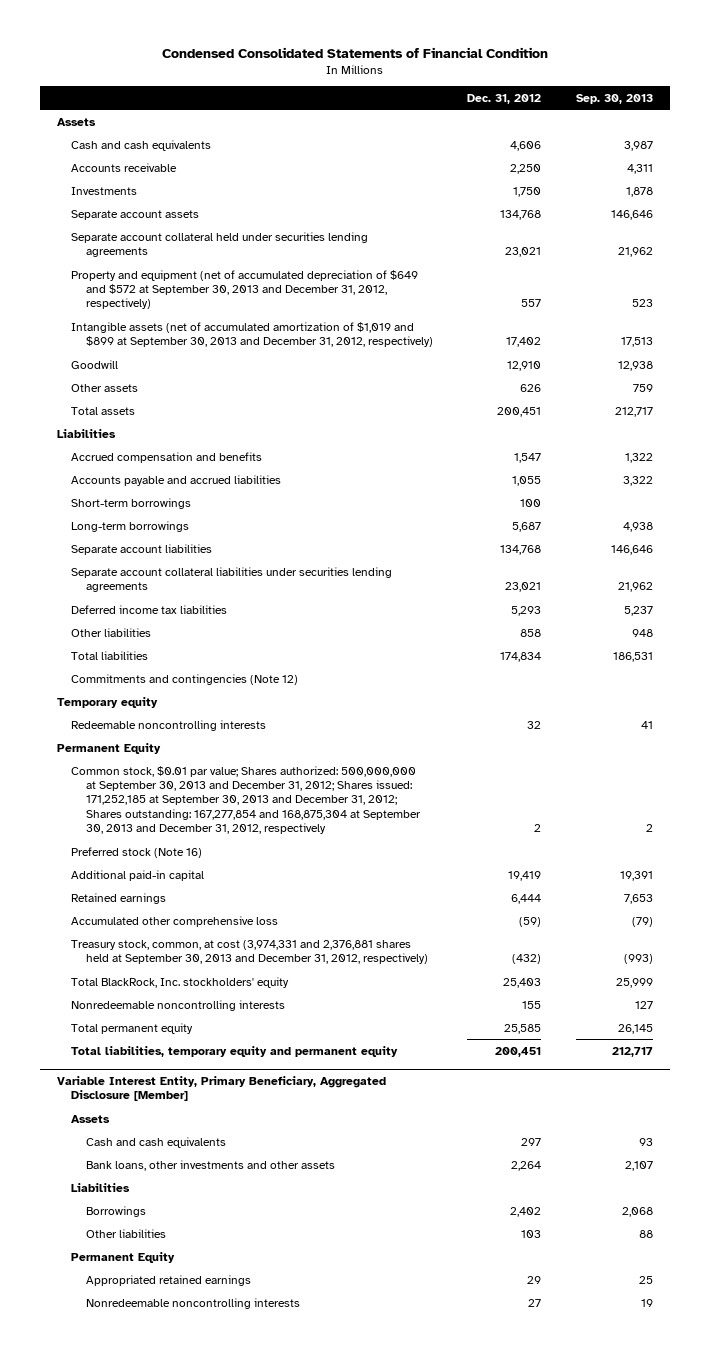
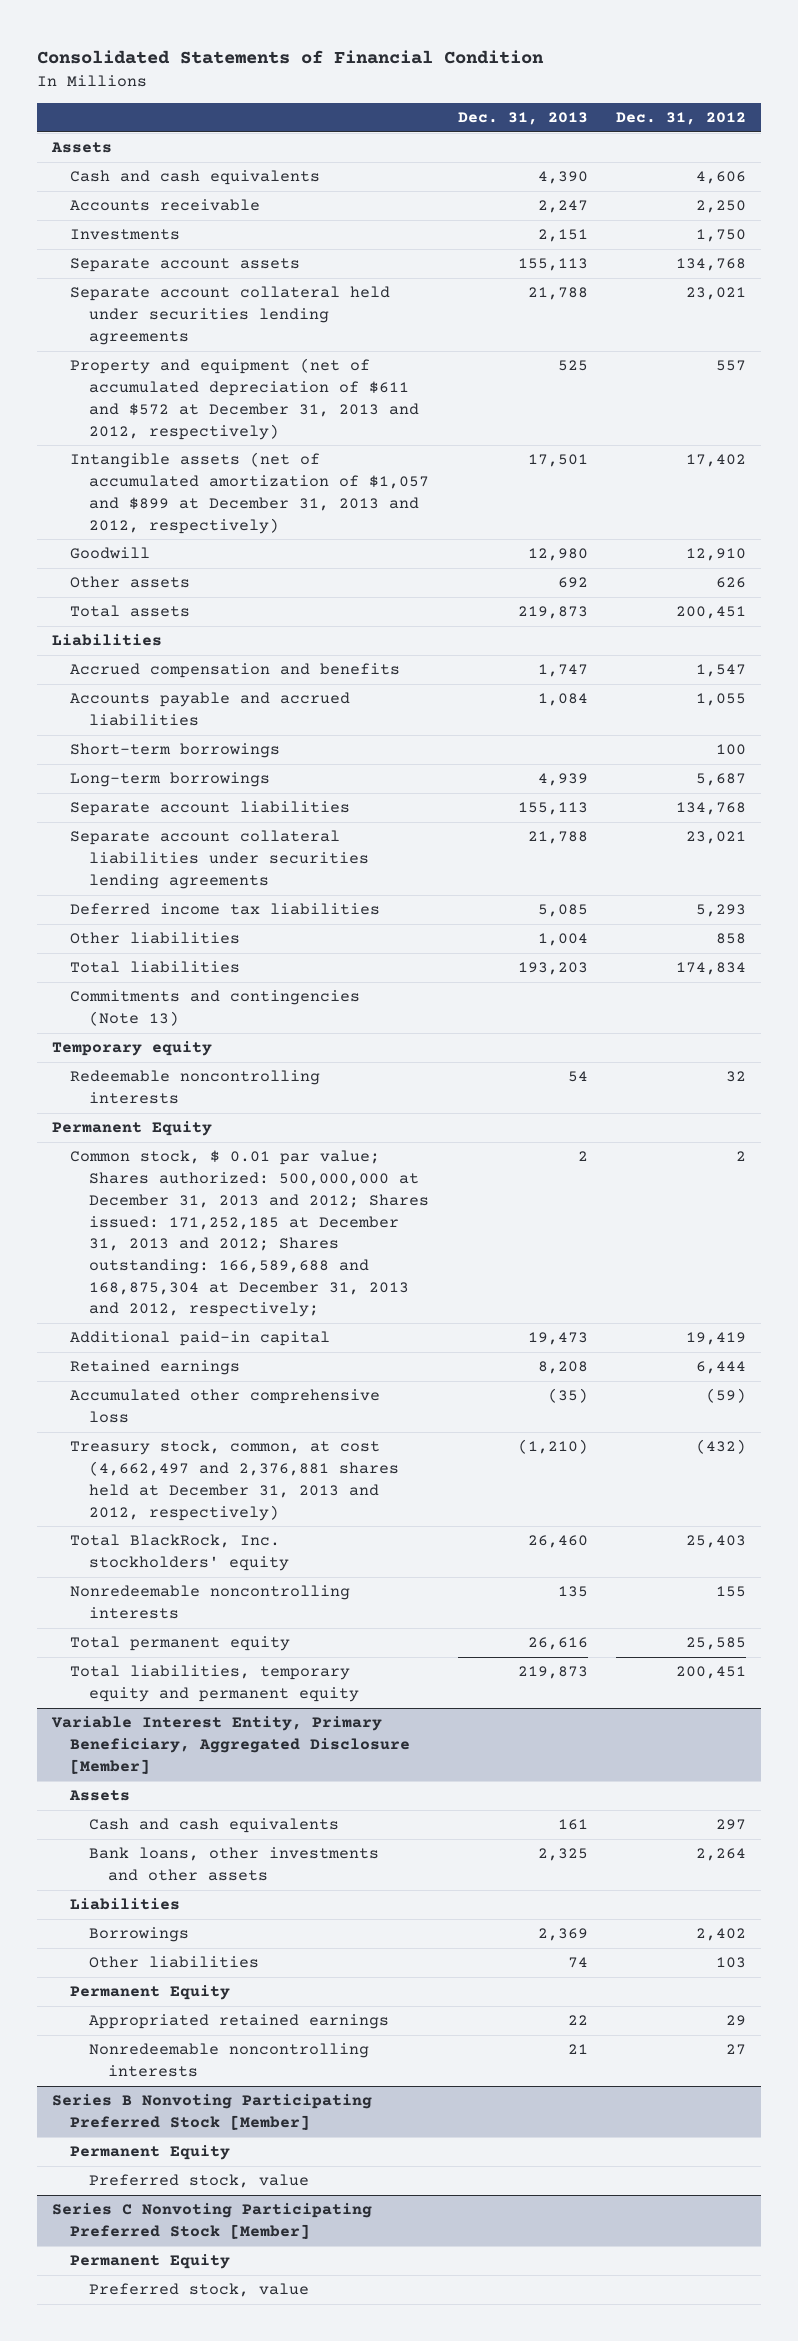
- Condensed Consolidated Statements of Financial Condition
+ Consolidated Statements of Financial Condition
- | Dec. 31, 2012 | Sep. 30, 2013
+ | Dec. 31, 2013 | Dec. 31, 2012
- Property and equipment (net of accumulated depreciation of $649 and $572 at September 30, 2013 and December 31, 2012, respectively) | 557 | 523
- Intangible assets (net of accumulated amortization of $1,019 and $899 at September 30, 2013 and December 31, 2012, respectively) | 17,402 | 17,513
+ Property and equipment (net of accumulated depreciation of $611 and $572 at December 31, 2013 and 2012, respectively) | 525 | 557
+ Intangible assets (net of accumulated amortization of $1,057 and $899 at December 31, 2013 and 2012, respectively) | 17,501 | 17,402
- Commitments and contingencies (Note 12)
+ Commitments and contingencies (Note 13)
- Common stock, $0.01 par value; Shares authorized: 500,000,000 at September 30, 2013 and December 31, 2012; Shares issued: 171,252,185 at September 30, 2013 and December 31, 2012; Shares outstanding: 167,277,854 and 168,875,304 at September 30, 2013 and December 31, 2012, respectively | 2 | 2
- Preferred stock (Note 16)
+ Common stock, $ 0.01 par value; Shares authorized: 500,000,000 at December 31, 2013 and 2012; Shares issued: 171,252,185 at December 31, 2013 and 2012; Shares outstanding: 166,589,688 and 168,875,304 at December 31, 2013 and 2012, respectively; | 2 | 2
- Treasury stock, common, at cost (3,974,331 and 2,376,881 shares held at September 30, 2013 and December 31, 2012, respectively) | (432) | (993)
+ Treasury stock, common, at cost (4,662,497 and 2,376,881 shares held at December 31, 2013 and 2012, respectively) | (1,210) | (432)
+ Series B Nonvoting Participating Preferred Stock [Member]
+ Permanent Equity
+ Preferred stock, value
+ Series C Nonvoting Participating Preferred Stock [Member]
+ Permanent Equity
+ Preferred stock, value

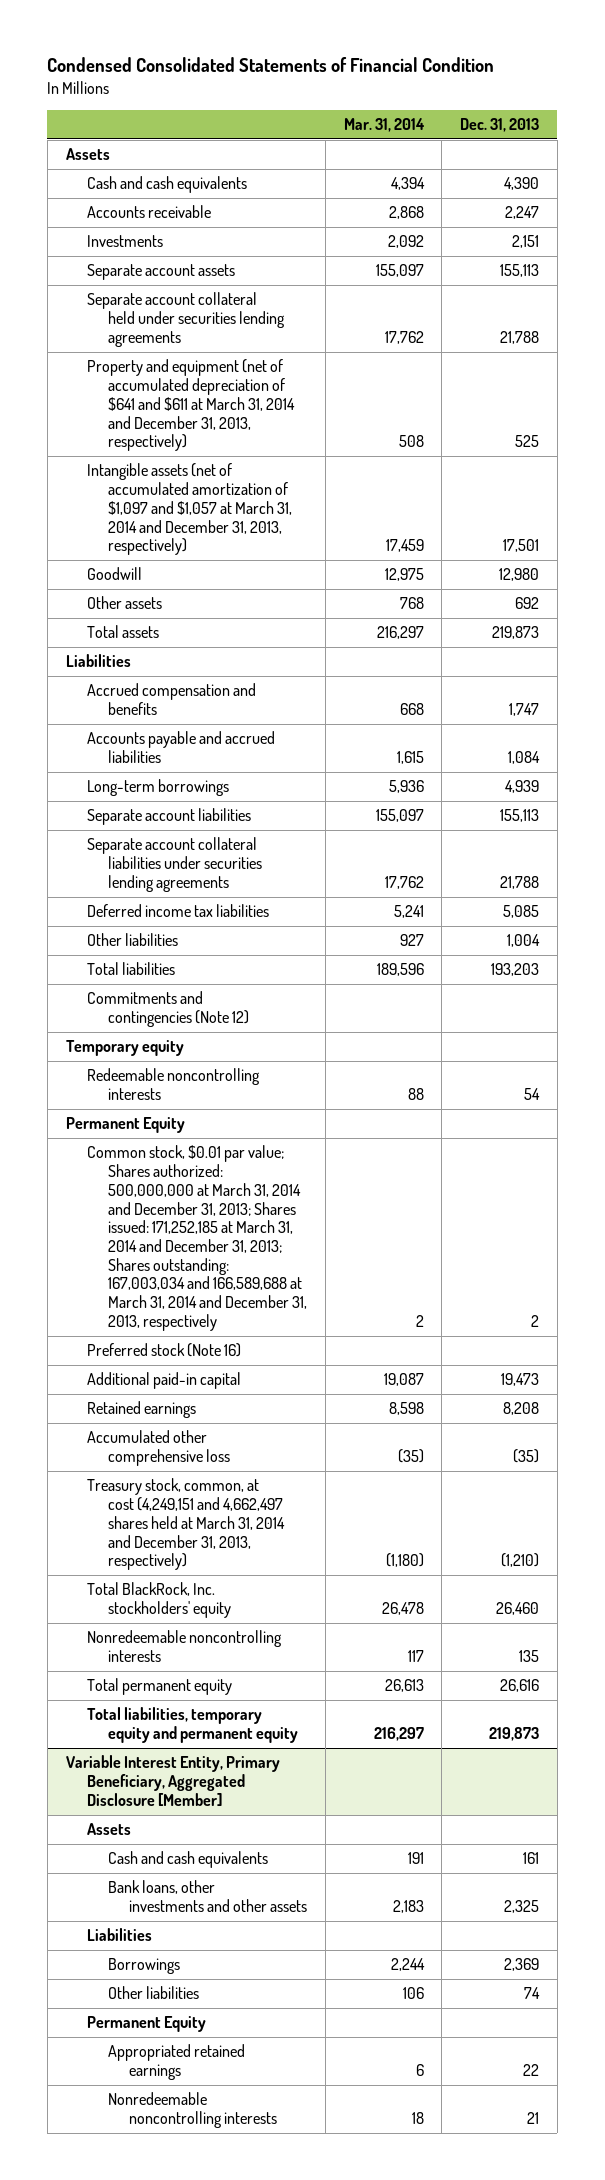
- Consolidated Statements of Financial Condition
+ Condensed Consolidated Statements of Financial Condition
- | Dec. 31, 2013 | Dec. 31, 2012
+ | Mar. 31, 2014 | Dec. 31, 2013
- Property and equipment (net of accumulated depreciation of $611 and $572 at December 31, 2013 and 2012, respectively) | 525 | 557
- Intangible assets (net of accumulated amortization of $1,057 and $899 at December 31, 2013 and 2012, respectively) | 17,501 | 17,402
+ Property and equipment (net of accumulated depreciation of $641 and $611 at March 31, 2014 and December 31, 2013, respectively) | 508 | 525
+ Intangible assets (net of accumulated amortization of $1,097 and $1,057 at March 31, 2014 and December 31, 2013, respectively) | 17,459 | 17,501
- Short-term borrowings | | 100
- Commitments and contingencies (Note 13)
+ Commitments and contingencies (Note 12)
- Common stock, $ 0.01 par value; Shares authorized: 500,000,000 at December 31, 2013 and 2012; Shares issued: 171,252,185 at December 31, 2013 and 2012; Shares outstanding: 166,589,688 and 168,875,304 at December 31, 2013 and 2012, respectively; | 2 | 2
+ Common stock, $0.01 par value; Shares authorized: 500,000,000 at March 31, 2014 and December 31, 2013; Shares issued: 171,252,185 at March 31, 2014 and December 31, 2013; Shares outstanding: 167,003,034 and 166,589,688 at March 31, 2014 and December 31, 2013, respectively | 2 | 2
+ Preferred stock (Note 16)
- Treasury stock, common, at cost (4,662,497 and 2,376,881 shares held at December 31, 2013 and 2012, respectively) | (1,210) | (432)
+ Treasury stock, common, at cost (4,249,151 and 4,662,497 shares held at March 31, 2014 and December 31, 2013, respectively) | (1,180) | (1,210)
- Series B Nonvoting Participating Preferred Stock [Member]
- Permanent Equity
- Preferred stock, value
- Series C Nonvoting Participating Preferred Stock [Member]
- Permanent Equity
- Preferred stock, value

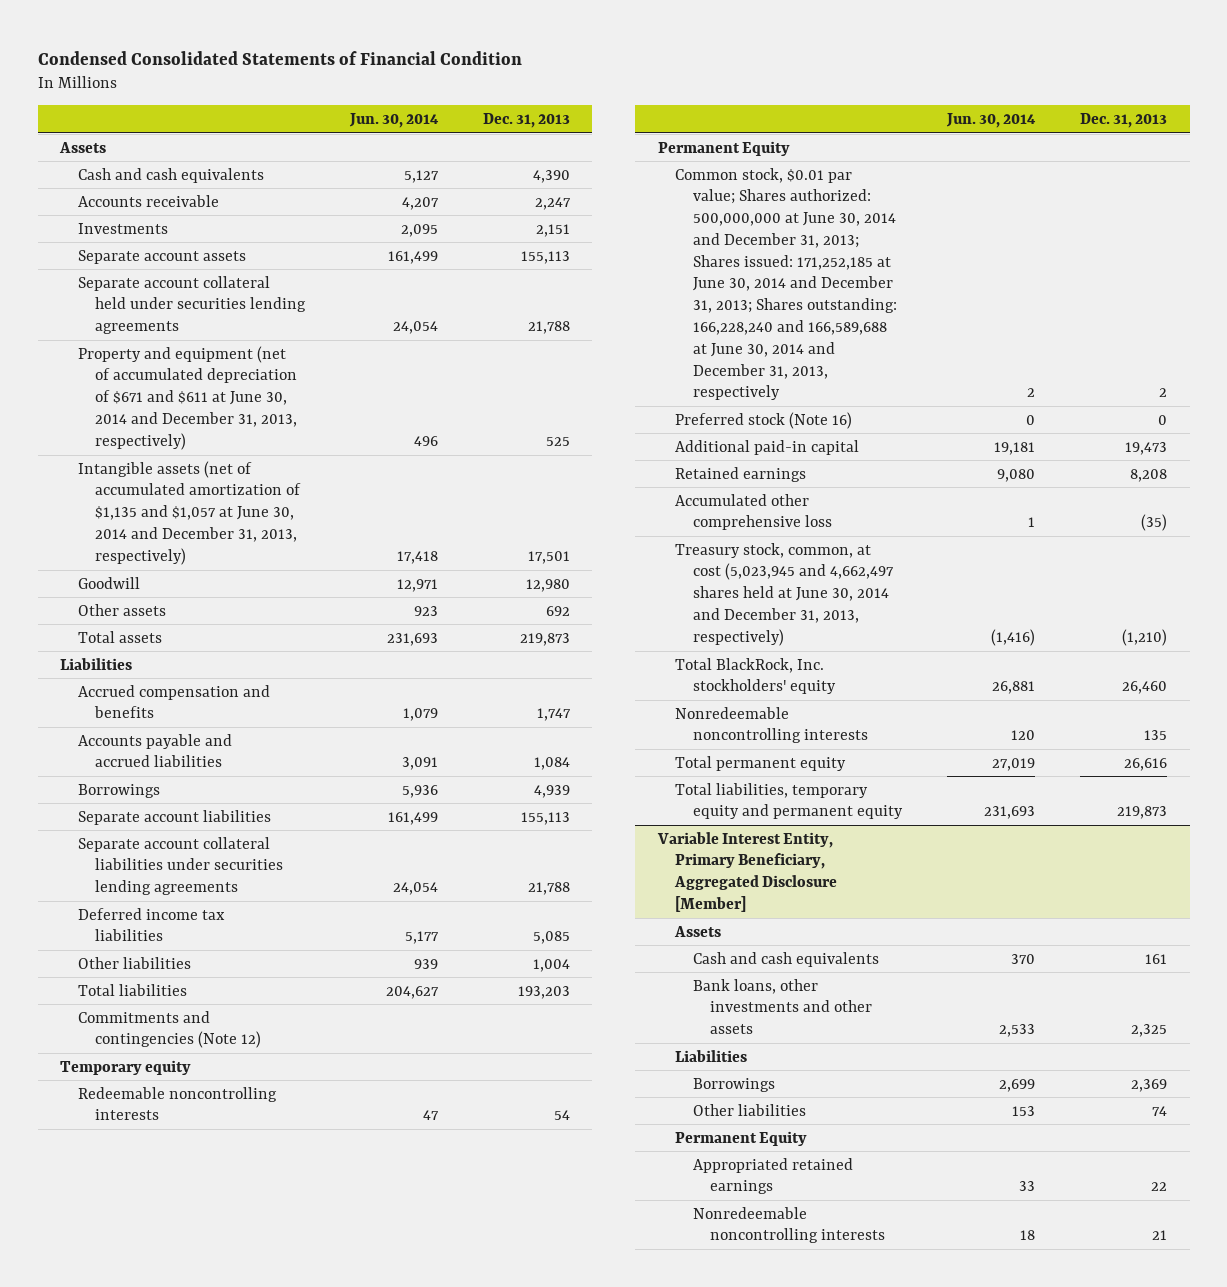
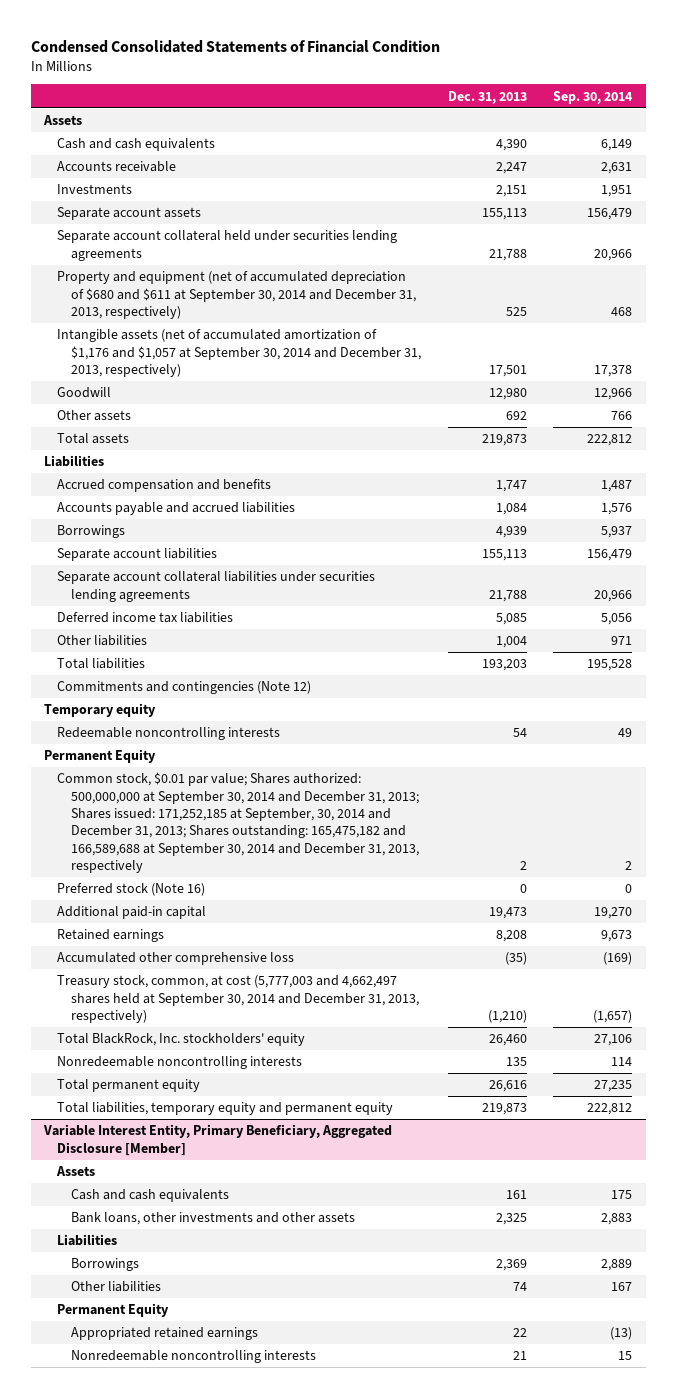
- | Jun. 30, 2014 | Dec. 31, 2013
+ | Dec. 31, 2013 | Sep. 30, 2014
- Property and equipment (net of accumulated depreciation of $671 and $611 at June 30, 2014 and December 31, 2013, respectively) | 496 | 525
- Intangible assets (net of accumulated amortization of $1,135 and $1,057 at June 30, 2014 and December 31, 2013, respectively) | 17,418 | 17,501
+ Property and equipment (net of accumulated depreciation of $680 and $611 at September 30, 2014 and December 31, 2013, respectively) | 525 | 468
+ Intangible assets (net of accumulated amortization of $1,176 and $1,057 at September 30, 2014 and December 31, 2013, respectively) | 17,501 | 17,378
- Common stock, $0.01 par value; Shares authorized: 500,000,000 at June 30, 2014 and December 31, 2013; Shares issued: 171,252,185 at June 30, 2014 and December 31, 2013; Shares outstanding: 166,228,240 and 166,589,688 at June 30, 2014 and December 31, 2013, respectively | 2 | 2
+ Common stock, $0.01 par value; Shares authorized: 500,000,000 at September 30, 2014 and December 31, 2013; Shares issued: 171,252,185 at September, 30, 2014 and December 31, 2013; Shares outstanding: 165,475,182 and 166,589,688 at September 30, 2014 and December 31, 2013, respectively | 2 | 2
- Treasury stock, common, at cost (5,023,945 and 4,662,497 shares held at June 30, 2014 and December 31, 2013, respectively) | (1,416) | (1,210)
+ Treasury stock, common, at cost (5,777,003 and 4,662,497 shares held at September 30, 2014 and December 31, 2013, respectively) | (1,210) | (1,657)

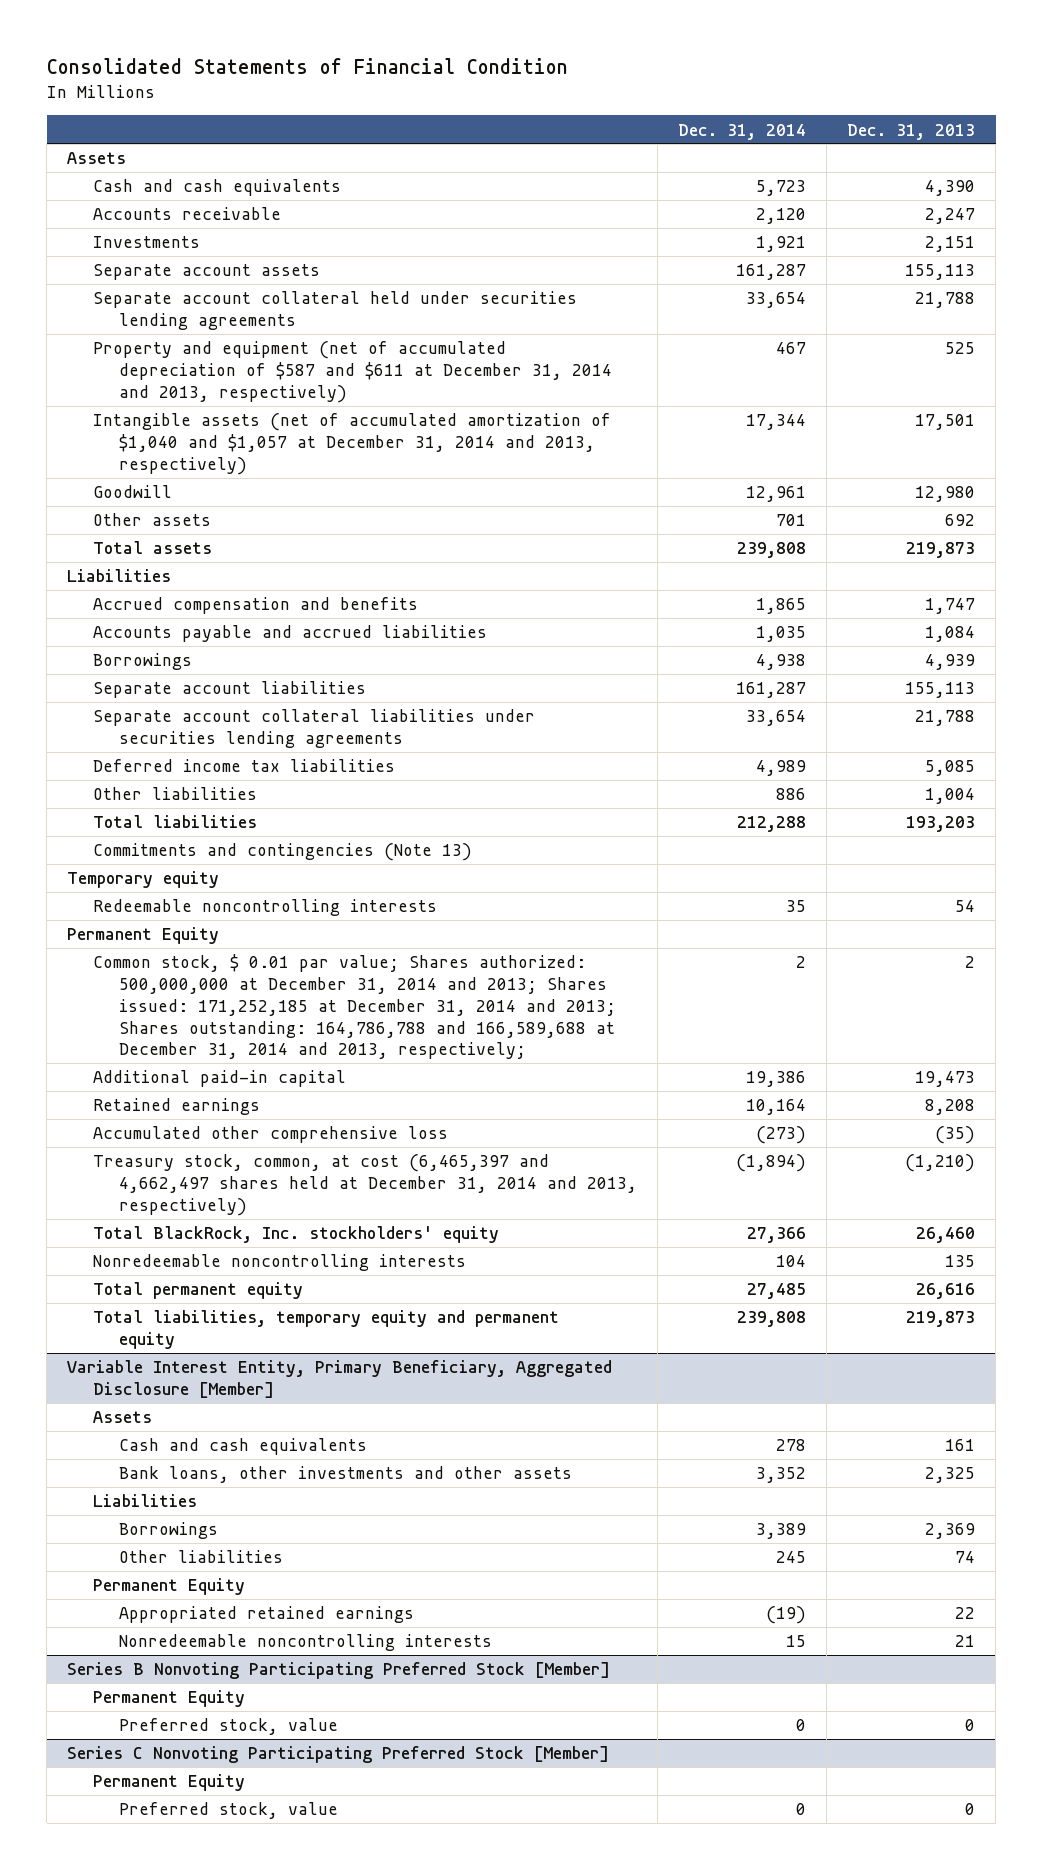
- Condensed Consolidated Statements of Financial Condition
+ Consolidated Statements of Financial Condition
- | Dec. 31, 2013 | Sep. 30, 2014
+ | Dec. 31, 2014 | Dec. 31, 2013
- Property and equipment (net of accumulated depreciation of $680 and $611 at September 30, 2014 and December 31, 2013, respectively) | 525 | 468
- Intangible assets (net of accumulated amortization of $1,176 and $1,057 at September 30, 2014 and December 31, 2013, respectively) | 17,501 | 17,378
+ Property and equipment (net of accumulated depreciation of $587 and $611 at December 31, 2014 and 2013, respectively) | 467 | 525
+ Intangible assets (net of accumulated amortization of $1,040 and $1,057 at December 31, 2014 and 2013, respectively) | 17,344 | 17,501
- Commitments and contingencies (Note 12)
+ Commitments and contingencies (Note 13)
- Common stock, $0.01 par value; Shares authorized: 500,000,000 at September 30, 2014 and December 31, 2013; Shares issued: 171,252,185 at September, 30, 2014 and December 31, 2013; Shares outstanding: 165,475,182 and 166,589,688 at September 30, 2014 and December 31, 2013, respectively | 2 | 2
- Preferred stock (Note 16) | 0 | 0
+ Common stock, $ 0.01 par value; Shares authorized: 500,000,000 at December 31, 2014 and 2013; Shares issued: 171,252,185 at December 31, 2014 and 2013; Shares outstanding: 164,786,788 and 166,589,688 at December 31, 2014 and 2013, respectively; | 2 | 2
- Treasury stock, common, at cost (5,777,003 and 4,662,497 shares held at September 30, 2014 and December 31, 2013, respectively) | (1,210) | (1,657)
+ Treasury stock, common, at cost (6,465,397 and 4,662,497 shares held at December 31, 2014 and 2013, respectively) | (1,894) | (1,210)
+ Series B Nonvoting Participating Preferred Stock [Member]
+ Permanent Equity
+ Preferred stock, value | 0 | 0
+ Series C Nonvoting Participating Preferred Stock [Member]
+ Permanent Equity
+ Preferred stock, value | 0 | 0

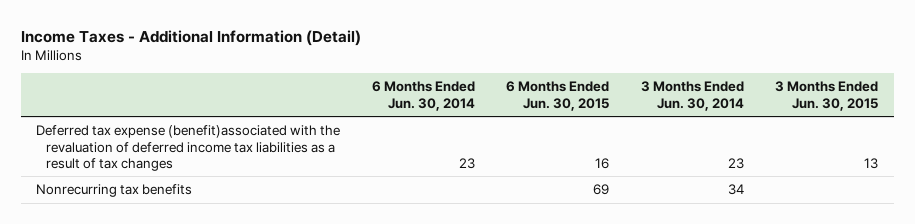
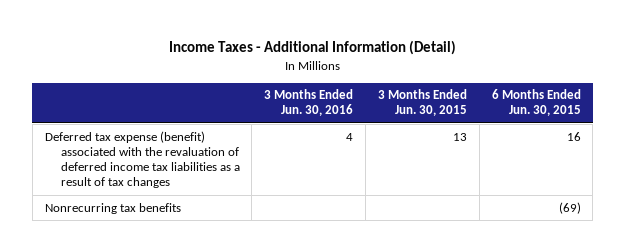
- | 6 Months Ended Jun. 30, 2014 | 6 Months Ended Jun. 30, 2015 | 3 Months Ended Jun. 30, 2014 | 3 Months Ended Jun. 30, 2015
+ | 3 Months Ended Jun. 30, 2016 | 3 Months Ended Jun. 30, 2015 | 6 Months Ended Jun. 30, 2015
- Deferred tax expense (benefit)associated with the revaluation of deferred income tax liabilities as a result of tax changes | 23 | 16 | 23 | 13
- Nonrecurring tax benefits | | 69 | 34 |
+ Deferred tax expense (benefit) associated with the revaluation of deferred income tax liabilities as a result of tax changes | 4 | 13 | 16
+ Nonrecurring tax benefits | | | (69)

